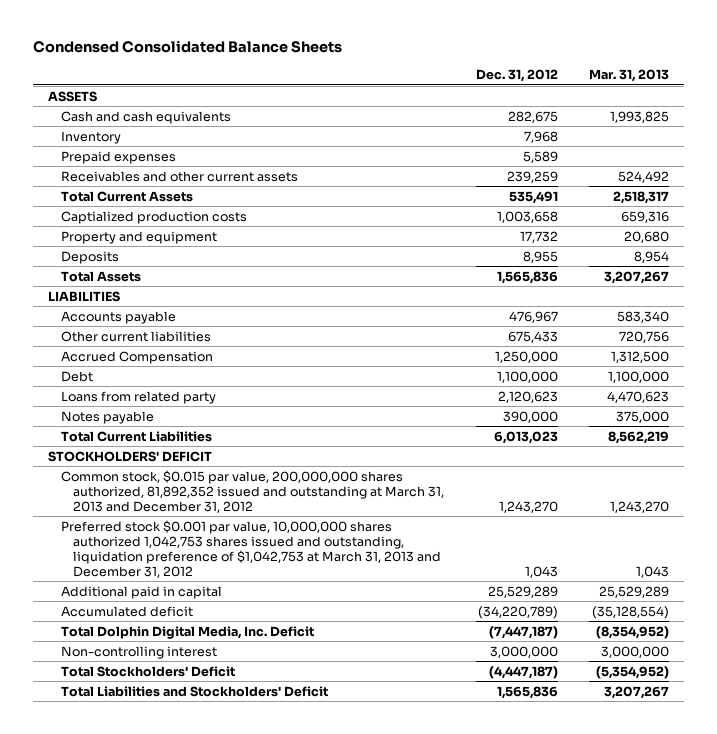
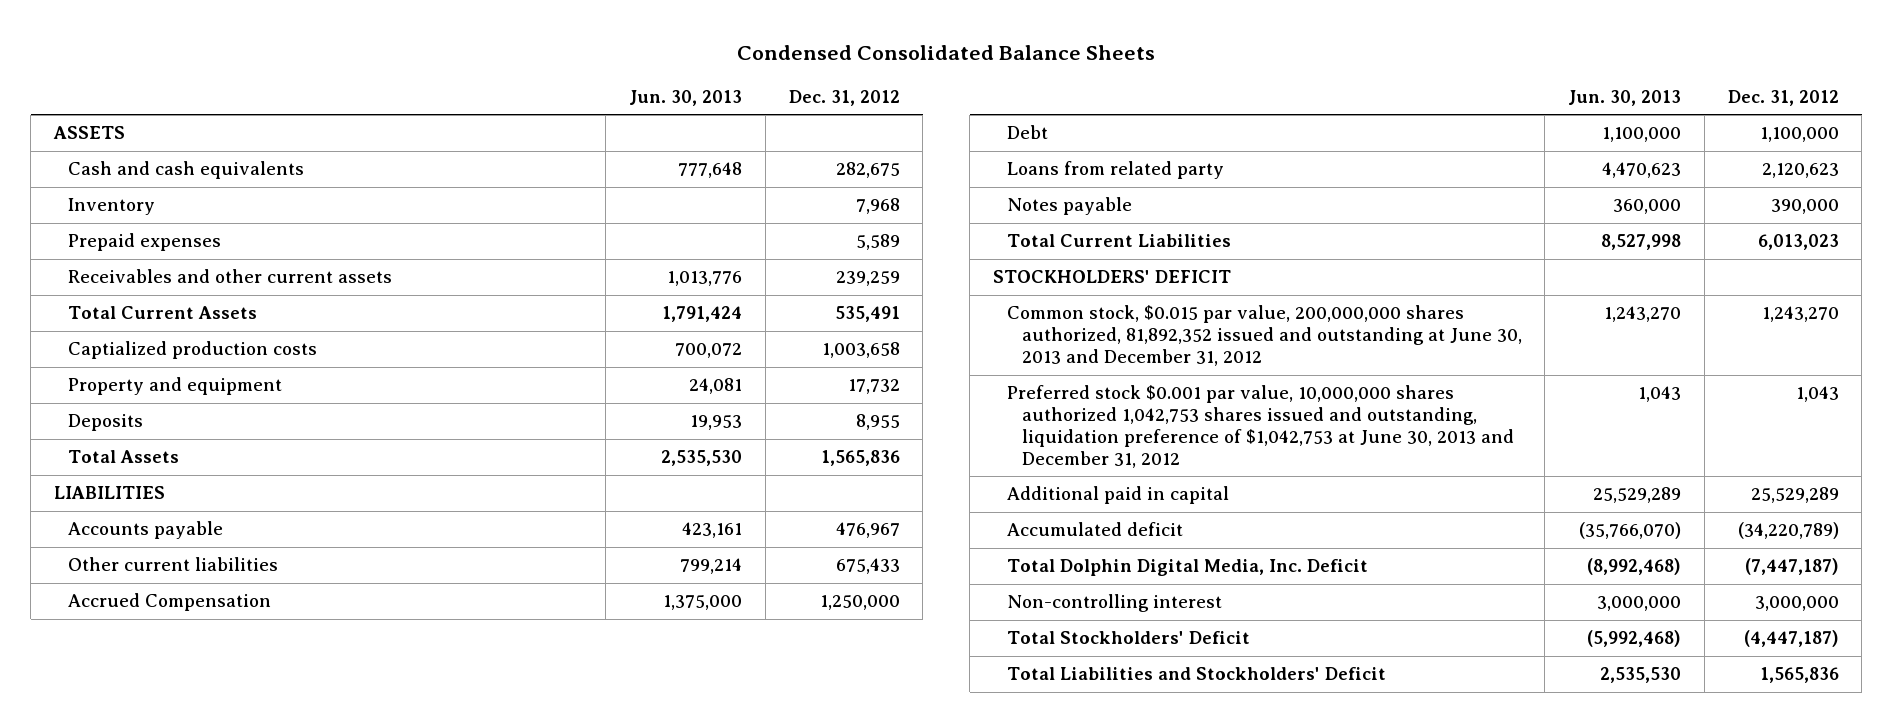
- | Dec. 31, 2012 | Mar. 31, 2013
+ | Jun. 30, 2013 | Dec. 31, 2012
- Common stock, $0.015 par value, 200,000,000 shares authorized, 81,892,352 issued and outstanding at March 31, 2013 and December 31, 2012 | 1,243,270 | 1,243,270
- Preferred stock $0.001 par value, 10,000,000 shares authorized 1,042,753 shares issued and outstanding, liquidation preference of $1,042,753 at March 31, 2013 and December 31, 2012 | 1,043 | 1,043
+ Common stock, $0.015 par value, 200,000,000 shares authorized, 81,892,352 issued and outstanding at June 30, 2013 and December 31, 2012 | 1,243,270 | 1,243,270
+ Preferred stock $0.001 par value, 10,000,000 shares authorized 1,042,753 shares issued and outstanding, liquidation preference of $1,042,753 at June 30, 2013 and December 31, 2012 | 1,043 | 1,043

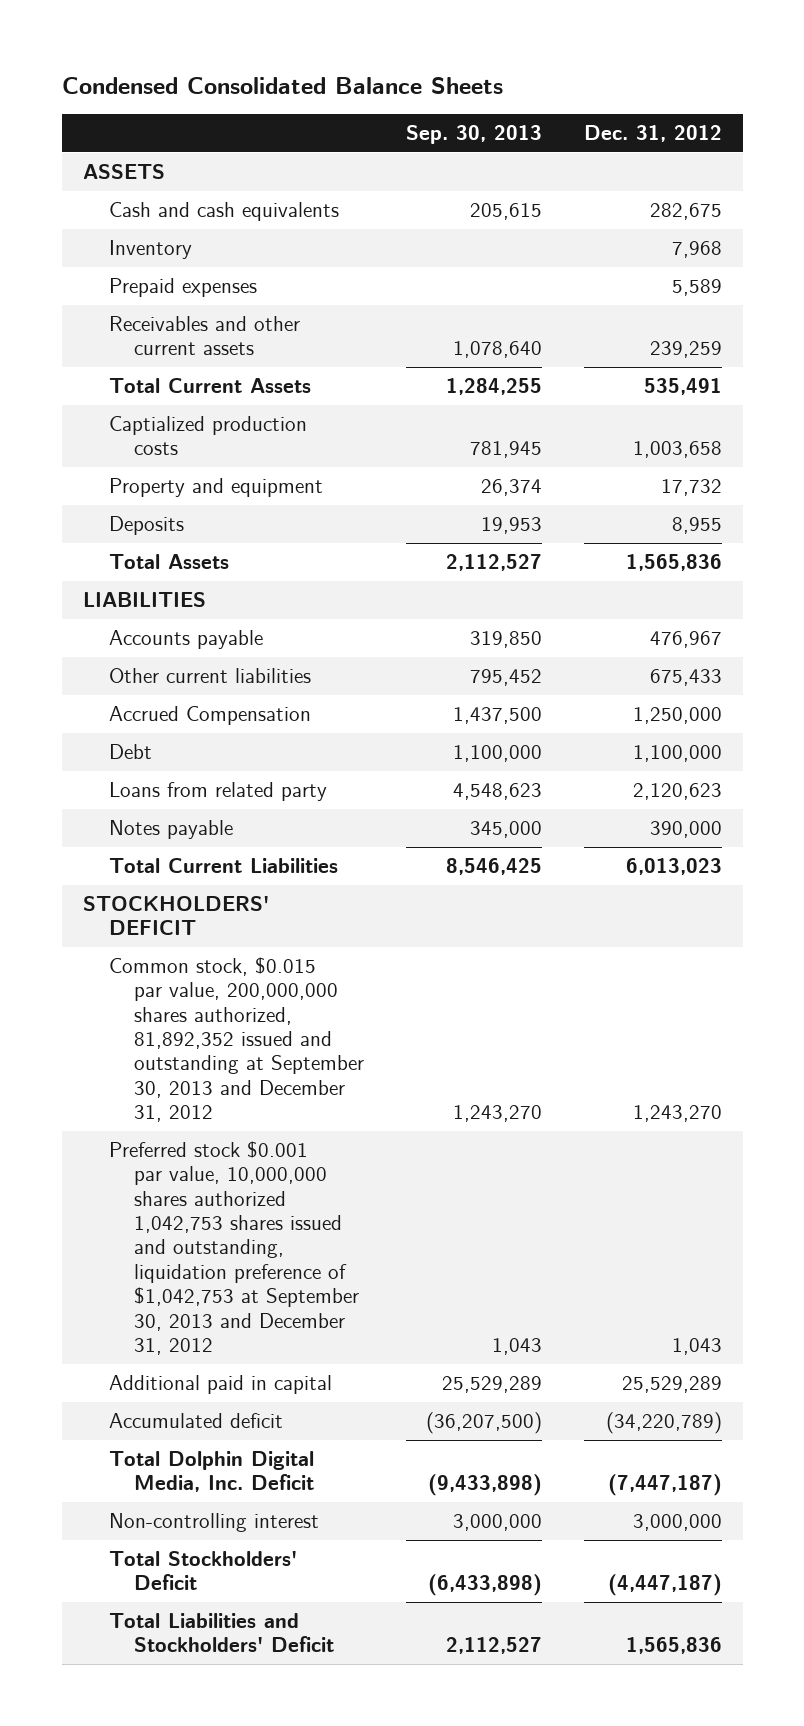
- | Jun. 30, 2013 | Dec. 31, 2012
+ | Sep. 30, 2013 | Dec. 31, 2012
- Common stock, $0.015 par value, 200,000,000 shares authorized, 81,892,352 issued and outstanding at June 30, 2013 and December 31, 2012 | 1,243,270 | 1,243,270
- Preferred stock $0.001 par value, 10,000,000 shares authorized 1,042,753 shares issued and outstanding, liquidation preference of $1,042,753 at June 30, 2013 and December 31, 2012 | 1,043 | 1,043
+ Common stock, $0.015 par value, 200,000,000 shares authorized, 81,892,352 issued and outstanding at September 30, 2013 and December 31, 2012 | 1,243,270 | 1,243,270
+ Preferred stock $0.001 par value, 10,000,000 shares authorized 1,042,753 shares issued and outstanding, liquidation preference of $1,042,753 at September 30, 2013 and December 31, 2012 | 1,043 | 1,043

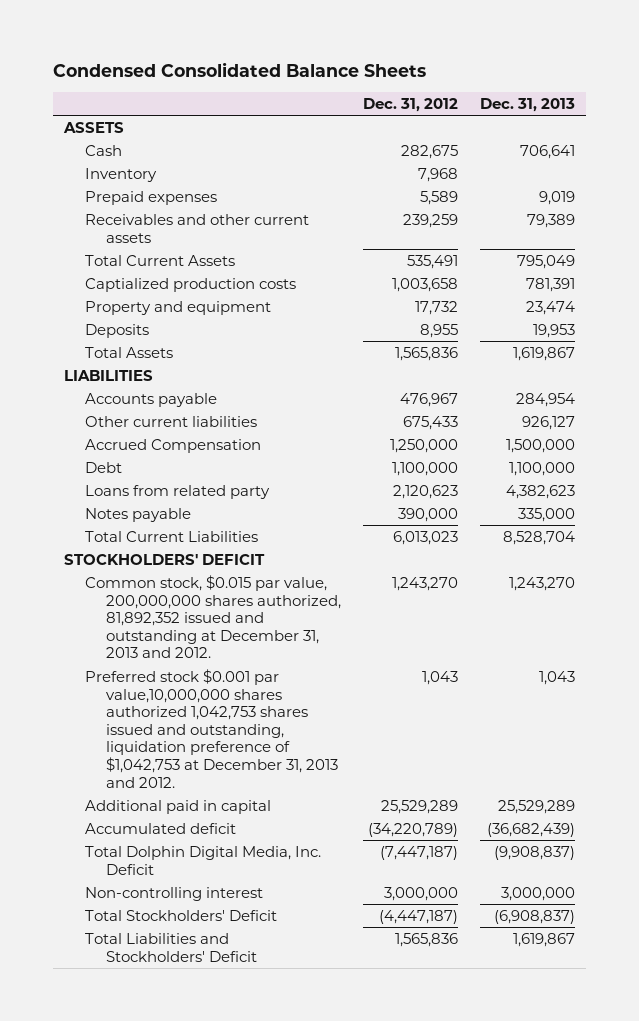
- | Sep. 30, 2013 | Dec. 31, 2012
+ | Dec. 31, 2012 | Dec. 31, 2013
- Cash and cash equivalents | 205,615 | 282,675
+ Cash | 282,675 | 706,641
- Common stock, $0.015 par value, 200,000,000 shares authorized, 81,892,352 issued and outstanding at September 30, 2013 and December 31, 2012 | 1,243,270 | 1,243,270
- Preferred stock $0.001 par value, 10,000,000 shares authorized 1,042,753 shares issued and outstanding, liquidation preference of $1,042,753 at September 30, 2013 and December 31, 2012 | 1,043 | 1,043
+ Common stock, $0.015 par value, 200,000,000 shares authorized, 81,892,352 issued and outstanding at December 31, 2013 and 2012. | 1,243,270 | 1,243,270
+ Preferred stock $0.001 par value,10,000,000 shares authorized 1,042,753 shares issued and outstanding, liquidation preference of $1,042,753 at December 31, 2013 and 2012. | 1,043 | 1,043

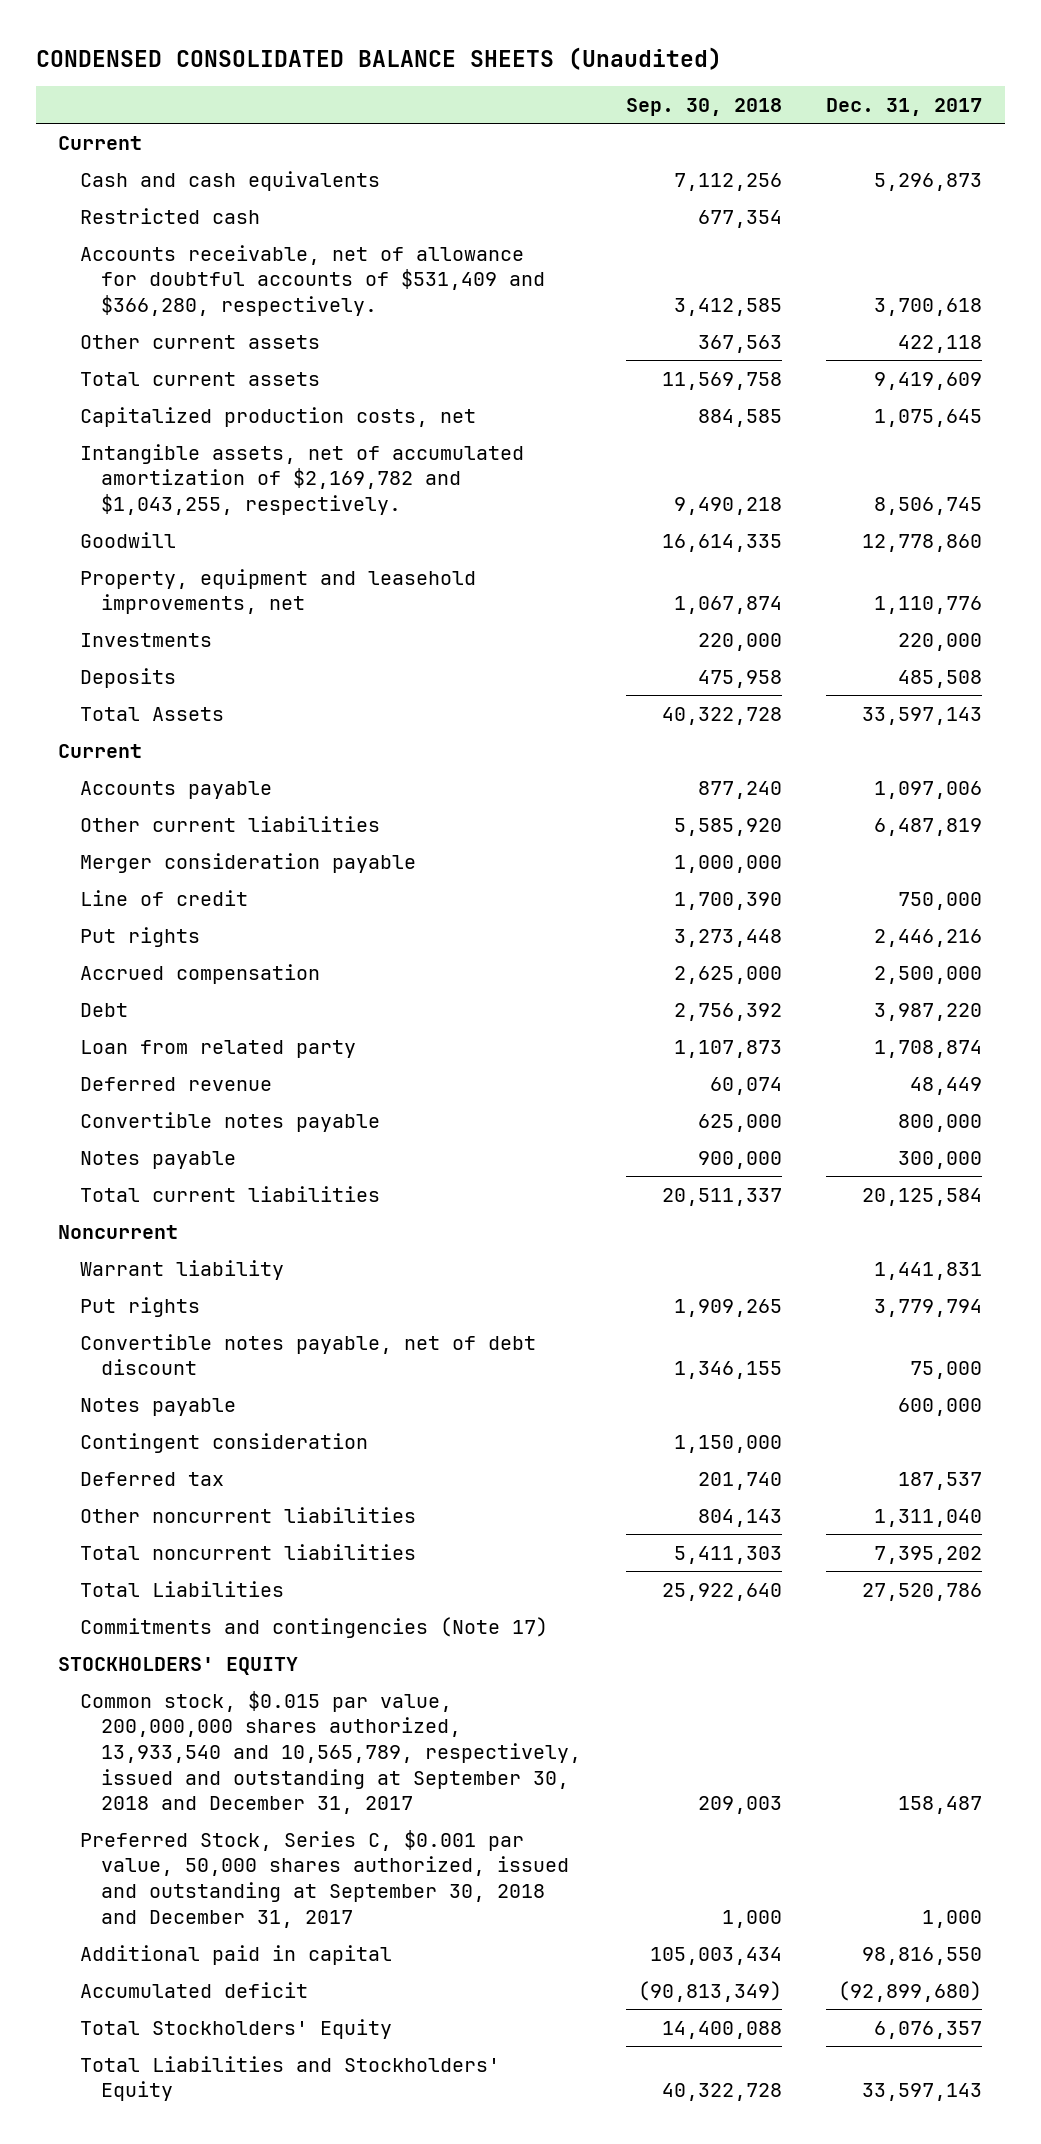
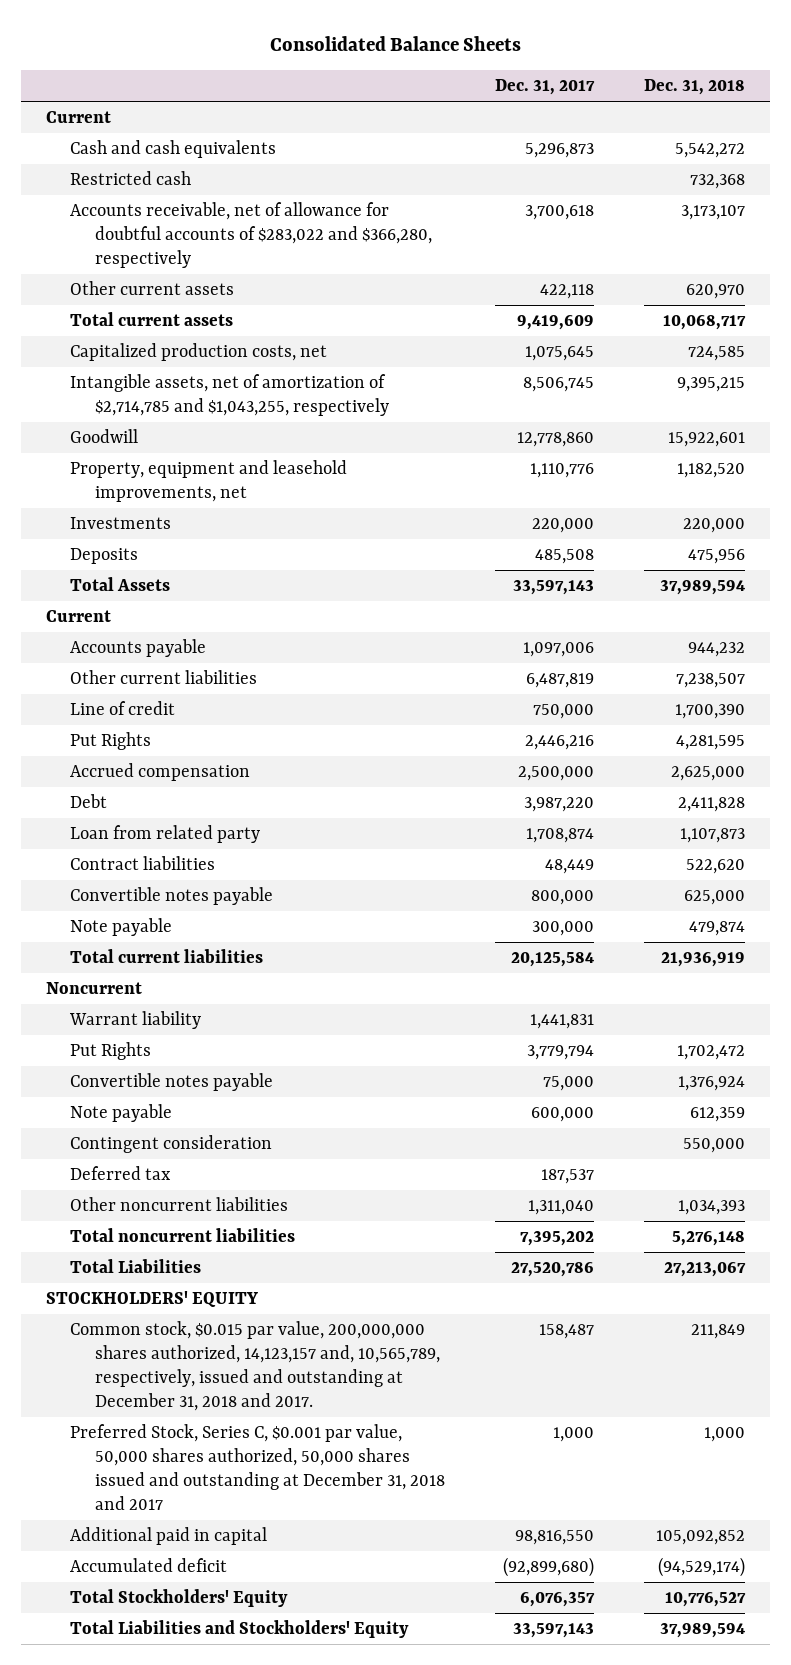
- CONDENSED CONSOLIDATED BALANCE SHEETS (Unaudited)
+ Consolidated Balance Sheets
- | Sep. 30, 2018 | Dec. 31, 2017
+ | Dec. 31, 2017 | Dec. 31, 2018
- Accounts receivable, net of allowance for doubtful accounts of $531,409 and $366,280, respectively. | 3,412,585 | 3,700,618
+ Accounts receivable, net of allowance for doubtful accounts of $283,022 and $366,280, respectively | 3,700,618 | 3,173,107
- Intangible assets, net of accumulated amortization of $2,169,782 and $1,043,255, respectively. | 9,490,218 | 8,506,745
+ Intangible assets, net of amortization of $2,714,785 and $1,043,255, respectively | 8,506,745 | 9,395,215
- Merger consideration payable | 1,000,000 |
- Put rights | 3,273,448 | 2,446,216
+ Put Rights | 2,446,216 | 4,281,595
- Deferred revenue | 60,074 | 48,449
+ Contract liabilities | 48,449 | 522,620
- Notes payable | 900,000 | 300,000
+ Note payable | 300,000 | 479,874
- Put rights | 1,909,265 | 3,779,794
- Convertible notes payable, net of debt discount | 1,346,155 | 75,000
- Notes payable | | 600,000
+ Put Rights | 3,779,794 | 1,702,472
+ Convertible notes payable | 75,000 | 1,376,924
+ Note payable | 600,000 | 612,359
- Commitments and contingencies (Note 17)
- Common stock, $0.015 par value, 200,000,000 shares authorized, 13,933,540 and 10,565,789, respectively, issued and outstanding at September 30, 2018 and December 31, 2017 | 209,003 | 158,487
- Preferred Stock, Series C, $0.001 par value, 50,000 shares authorized, issued and outstanding at September 30, 2018 and December 31, 2017 | 1,000 | 1,000
+ Common stock, $0.015 par value, 200,000,000 shares authorized, 14,123,157 and, 10,565,789, respectively, issued and outstanding at December 31, 2018 and 2017. | 158,487 | 211,849
+ Preferred Stock, Series C, $0.001 par value, 50,000 shares authorized, 50,000 shares issued and outstanding at December 31, 2018 and 2017 | 1,000 | 1,000

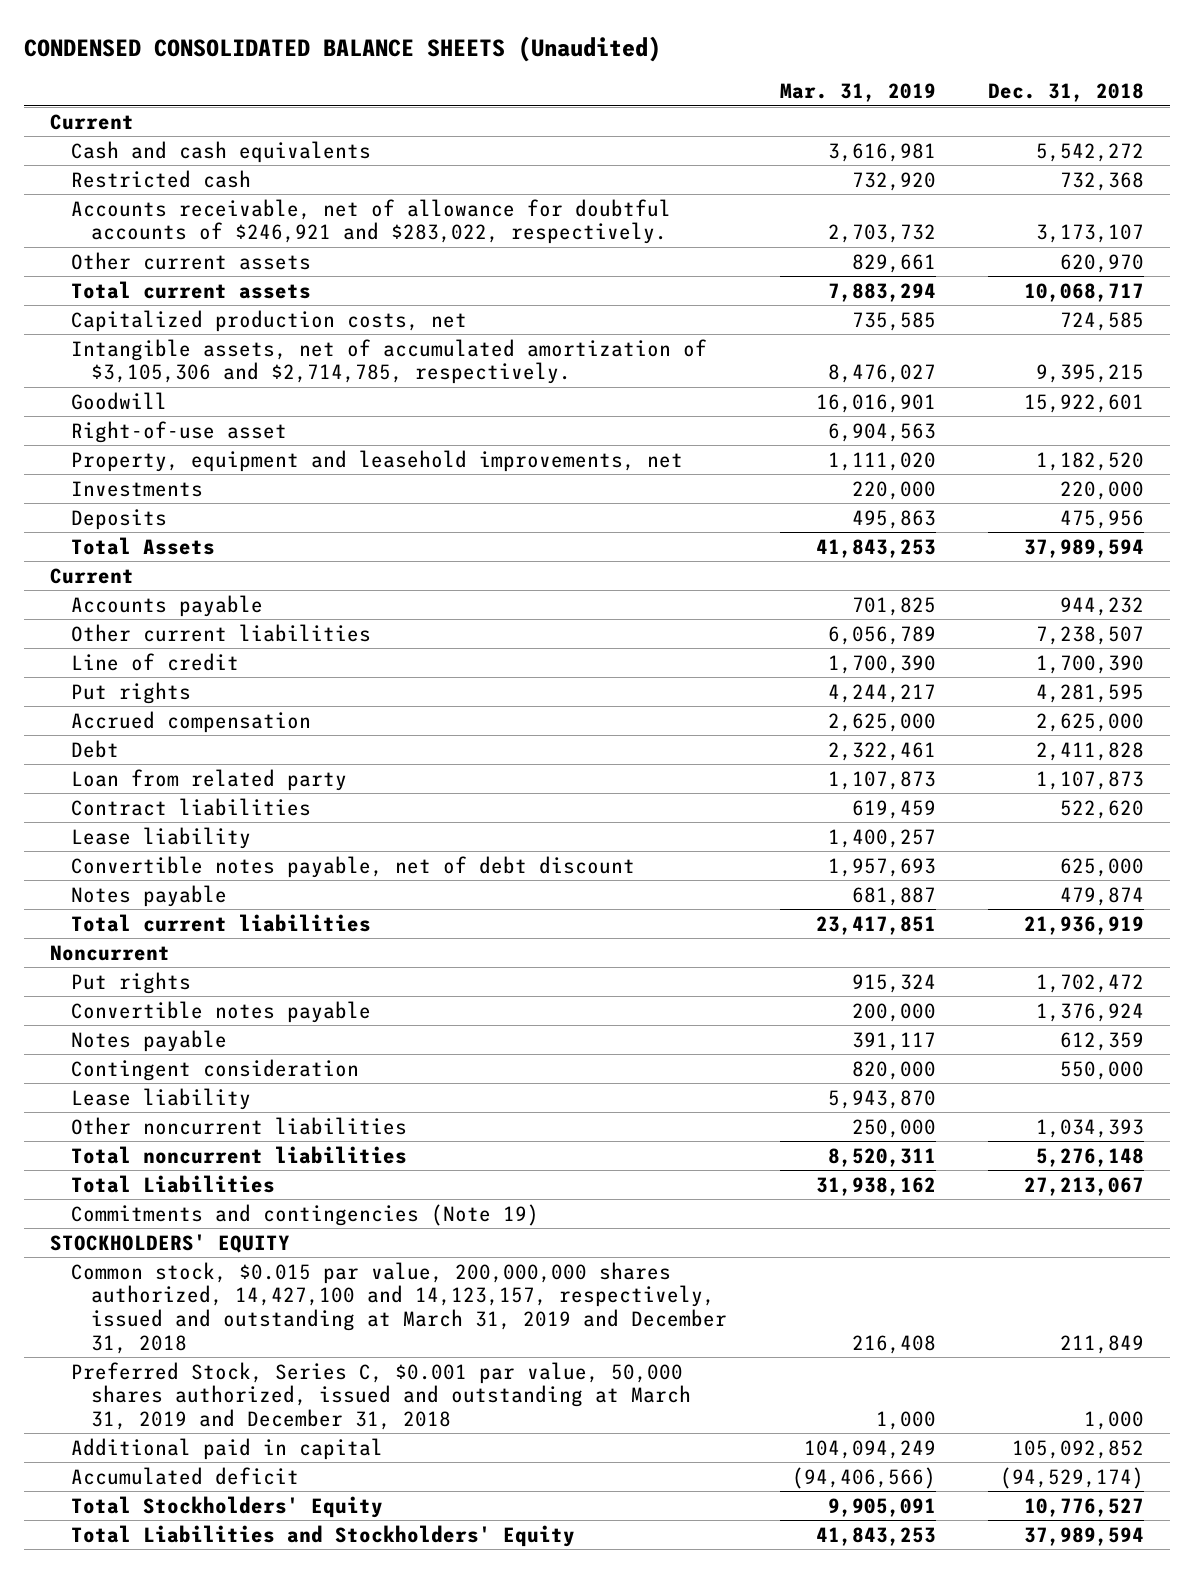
- Consolidated Balance Sheets
+ CONDENSED CONSOLIDATED BALANCE SHEETS (Unaudited)
- | Dec. 31, 2017 | Dec. 31, 2018
+ | Mar. 31, 2019 | Dec. 31, 2018
- Accounts receivable, net of allowance for doubtful accounts of $283,022 and $366,280, respectively | 3,700,618 | 3,173,107
+ Accounts receivable, net of allowance for doubtful accounts of $246,921 and $283,022, respectively. | 2,703,732 | 3,173,107
- Intangible assets, net of amortization of $2,714,785 and $1,043,255, respectively | 8,506,745 | 9,395,215
+ Intangible assets, net of accumulated amortization of $3,105,306 and $2,714,785, respectively. | 8,476,027 | 9,395,215
+ Right-of-use asset | 6,904,563 |
- Put Rights | 2,446,216 | 4,281,595
+ Put rights | 4,244,217 | 4,281,595
- Convertible notes payable | 800,000 | 625,000
- Note payable | 300,000 | 479,874
+ Lease liability | 1,400,257 |
+ Convertible notes payable, net of debt discount | 1,957,693 | 625,000
+ Notes payable | 681,887 | 479,874
- Warrant liability | 1,441,831 |
- Put Rights | 3,779,794 | 1,702,472
+ Put rights | 915,324 | 1,702,472
- Note payable | 600,000 | 612,359
+ Notes payable | 391,117 | 612,359
- Deferred tax | 187,537 |
+ Lease liability | 5,943,870 |
+ Commitments and contingencies (Note 19)
- Common stock, $0.015 par value, 200,000,000 shares authorized, 14,123,157 and, 10,565,789, respectively, issued and outstanding at December 31, 2018 and 2017. | 158,487 | 211,849
- Preferred Stock, Series C, $0.001 par value, 50,000 shares authorized, 50,000 shares issued and outstanding at December 31, 2018 and 2017 | 1,000 | 1,000
+ Common stock, $0.015 par value, 200,000,000 shares authorized, 14,427,100 and 14,123,157, respectively, issued and outstanding at March 31, 2019 and December 31, 2018 | 216,408 | 211,849
+ Preferred Stock, Series C, $0.001 par value, 50,000 shares authorized, issued and outstanding at March 31, 2019 and December 31, 2018 | 1,000 | 1,000

